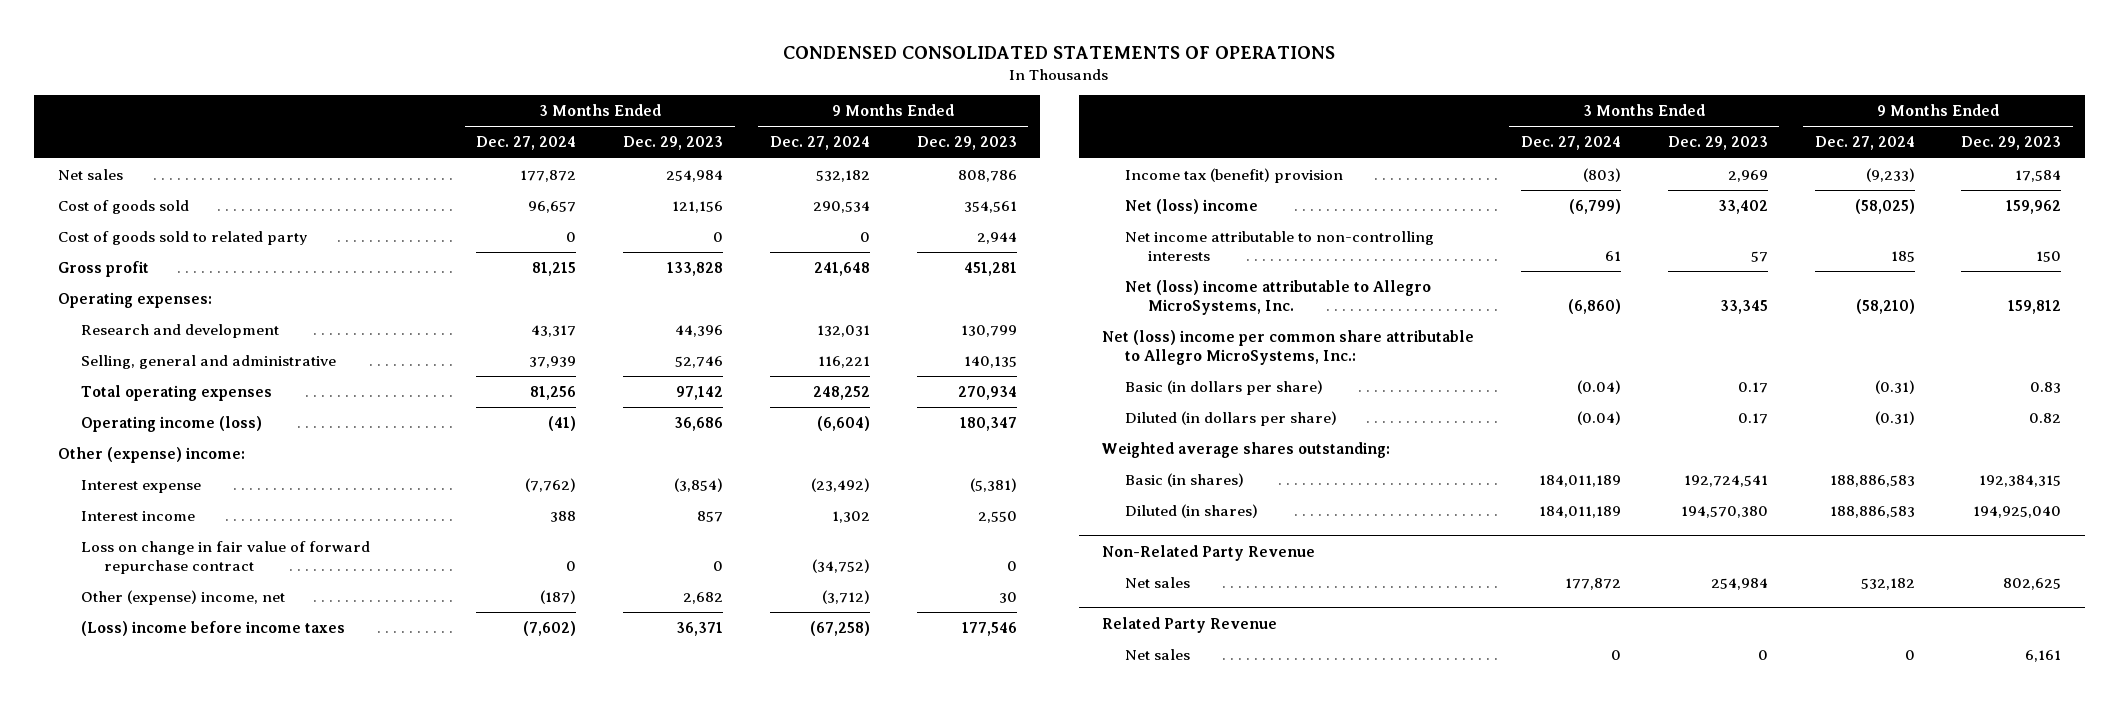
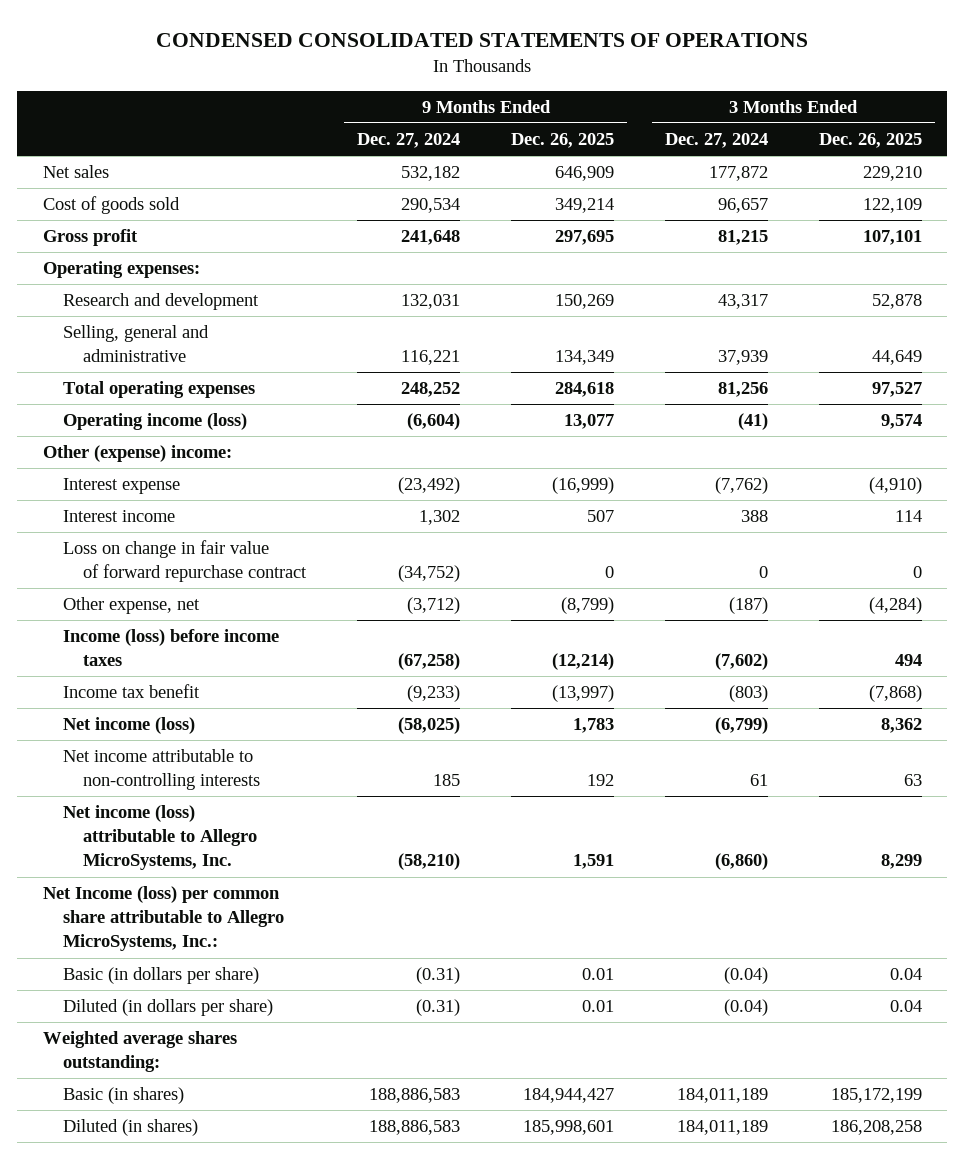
- | 3 Months Ended Dec. 27, 2024 | 3 Months Ended Dec. 29, 2023 | 9 Months Ended Dec. 27, 2024 | 9 Months Ended Dec. 29, 2023
+ | 9 Months Ended Dec. 27, 2024 | 9 Months Ended Dec. 26, 2025 | 3 Months Ended Dec. 27, 2024 | 3 Months Ended Dec. 26, 2025
- Cost of goods sold to related party | 0 | 0 | 0 | 2,944
- Other (expense) income, net | (187) | 2,682 | (3,712) | 30
- (Loss) income before income taxes | (7,602) | 36,371 | (67,258) | 177,546
- Income tax (benefit) provision | (803) | 2,969 | (9,233) | 17,584
- Net (loss) income | (6,799) | 33,402 | (58,025) | 159,962
+ Other expense, net | (3,712) | (8,799) | (187) | (4,284)
+ Income (loss) before income taxes | (67,258) | (12,214) | (7,602) | 494
+ Income tax benefit | (9,233) | (13,997) | (803) | (7,868)
+ Net income (loss) | (58,025) | 1,783 | (6,799) | 8,362
- Net (loss) income attributable to Allegro MicroSystems, Inc. | (6,860) | 33,345 | (58,210) | 159,812
- Net (loss) income per common share attributable to Allegro MicroSystems, Inc.:
+ Net income (loss) attributable to Allegro MicroSystems, Inc. | (58,210) | 1,591 | (6,860) | 8,299
+ Net Income (loss) per common share attributable to Allegro MicroSystems, Inc.:
- Non-Related Party Revenue
- Net sales | 177,872 | 254,984 | 532,182 | 802,625
- Related Party Revenue
- Net sales | 0 | 0 | 0 | 6,161

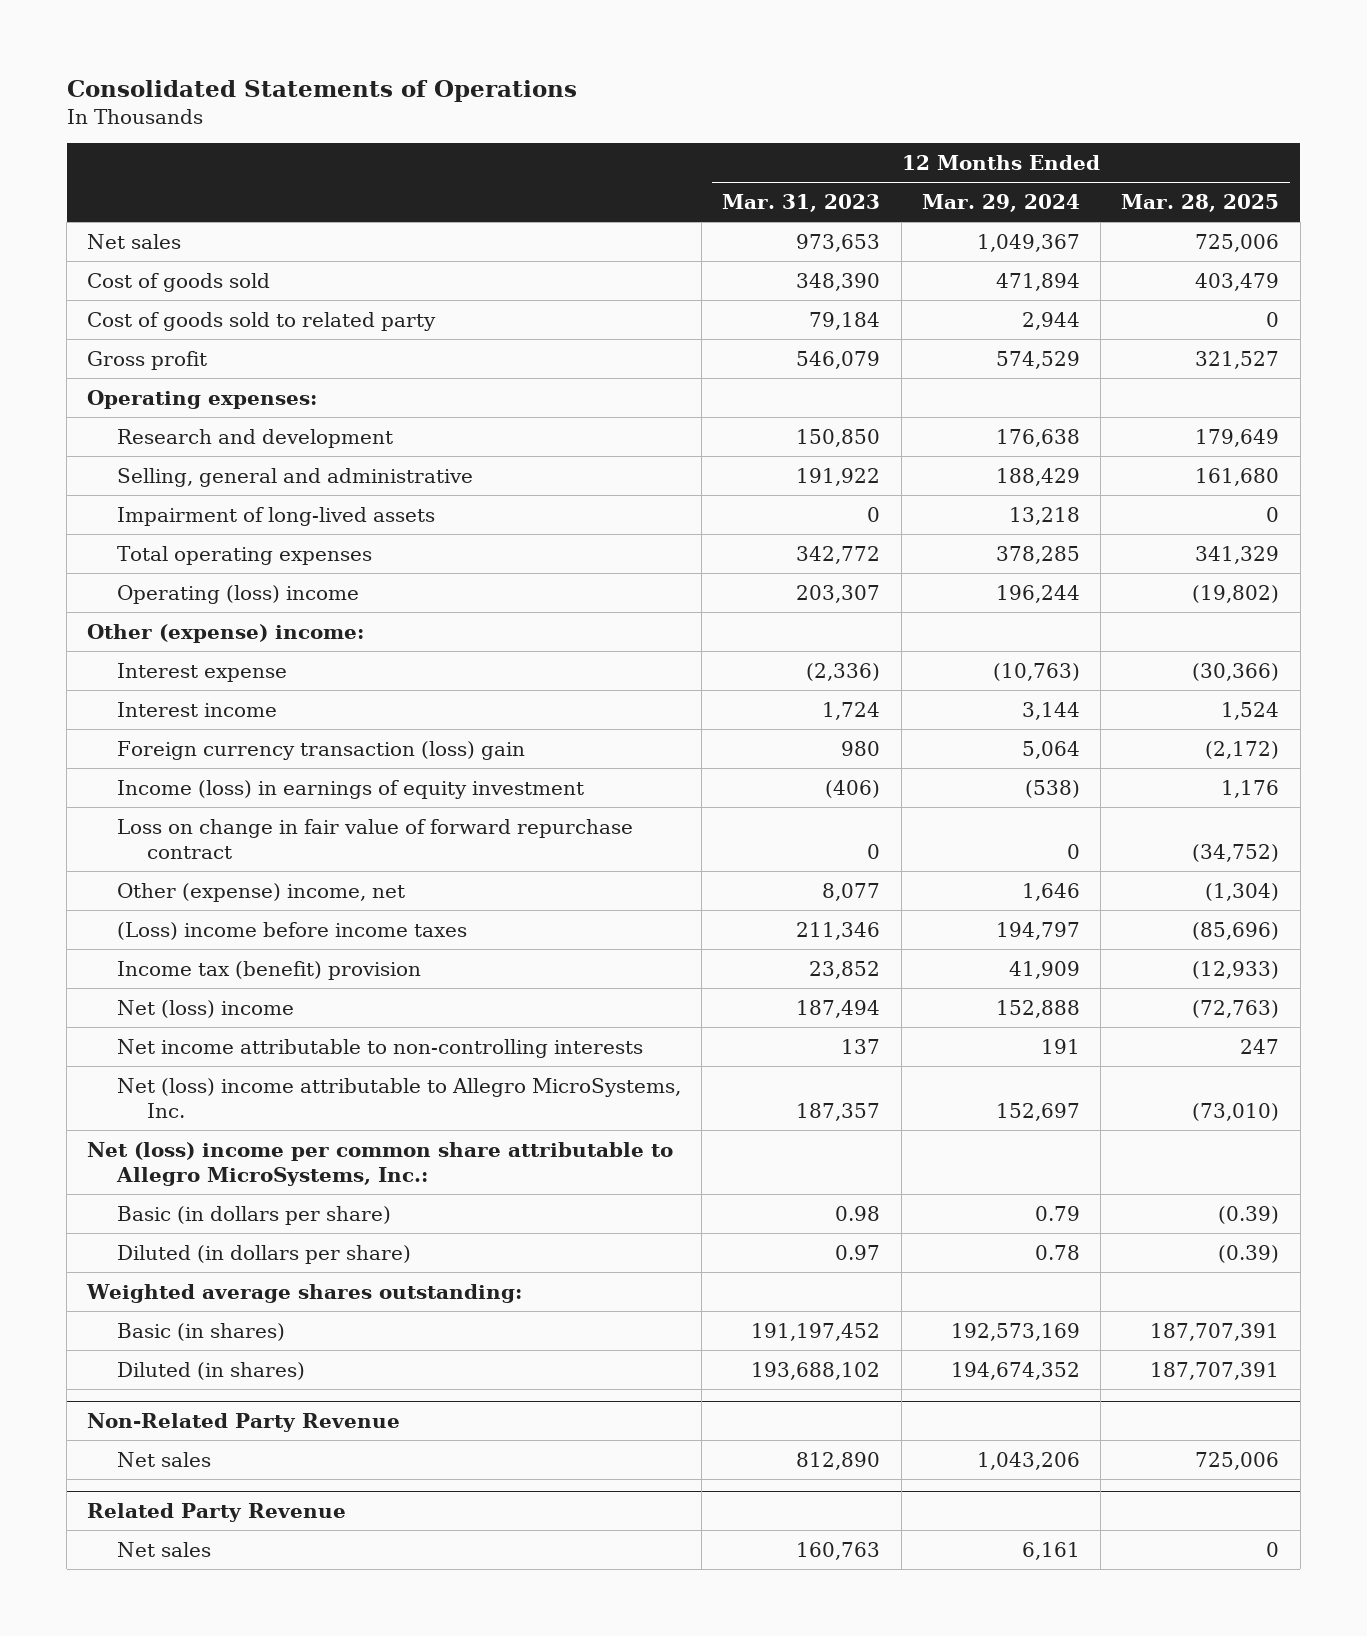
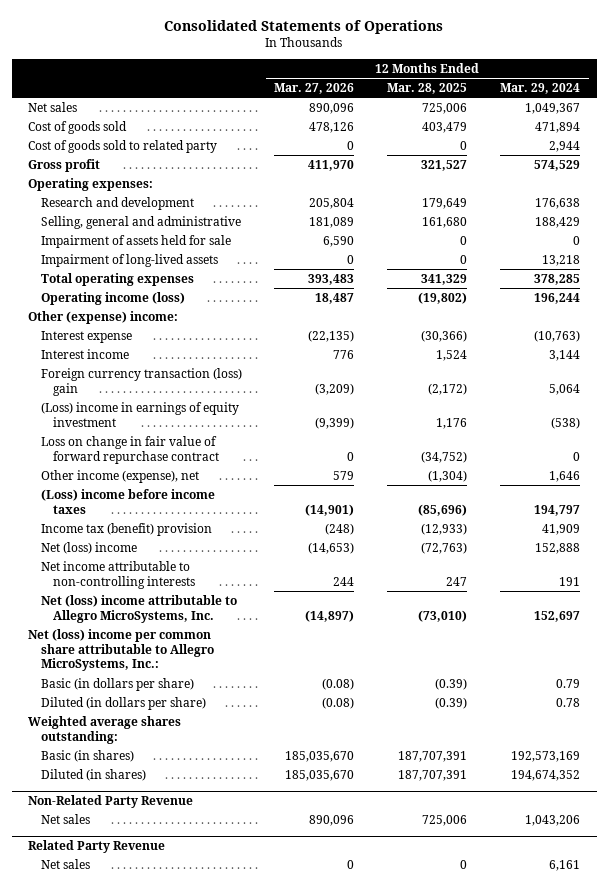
- | 12 Months Ended Mar. 31, 2023 | 12 Months Ended Mar. 29, 2024 | 12 Months Ended Mar. 28, 2025
+ | 12 Months Ended Mar. 27, 2026 | 12 Months Ended Mar. 28, 2025 | 12 Months Ended Mar. 29, 2024
+ Impairment of assets held for sale | 6,590 | 0 | 0
- Operating (loss) income | 203,307 | 196,244 | (19,802)
+ Operating income (loss) | 18,487 | (19,802) | 196,244
- Income (loss) in earnings of equity investment | (406) | (538) | 1,176
+ (Loss) income in earnings of equity investment | (9,399) | 1,176 | (538)
- Other (expense) income, net | 8,077 | 1,646 | (1,304)
+ Other income (expense), net | 579 | (1,304) | 1,646

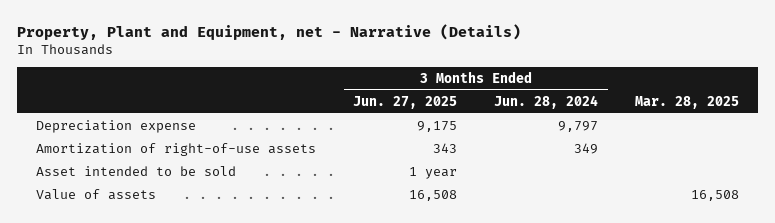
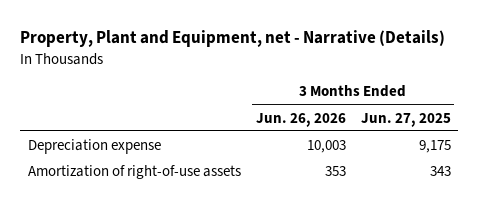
- | 3 Months Ended Jun. 27, 2025 | 3 Months Ended Jun. 28, 2024 | Mar. 28, 2025
+ | 3 Months Ended Jun. 26, 2026 | 3 Months Ended Jun. 27, 2025
- Asset intended to be sold | 1 year | |
- Value of assets | 16,508 | | 16,508

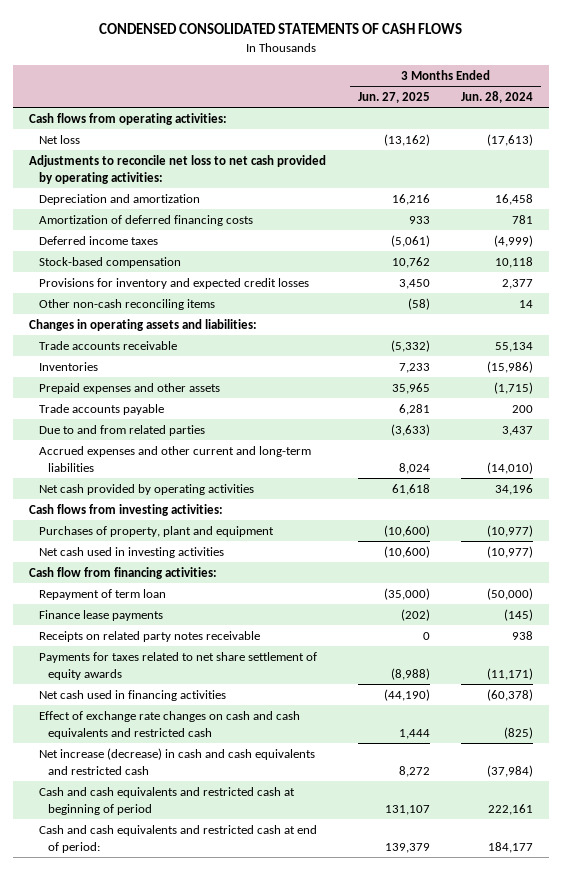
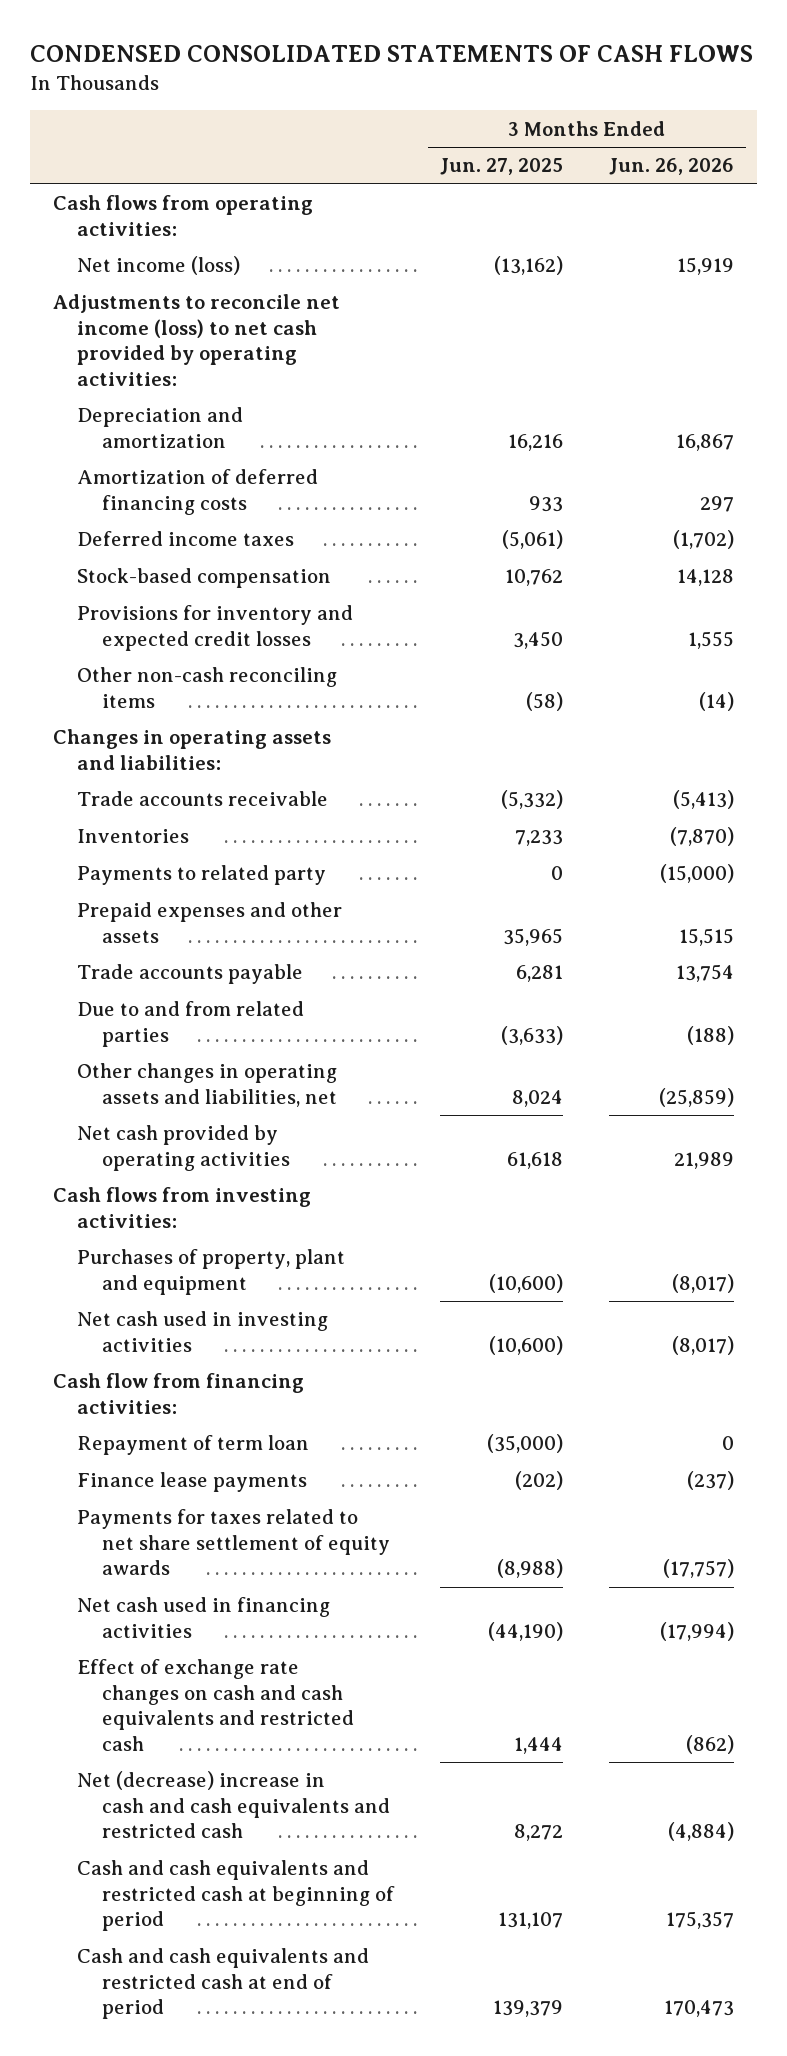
- | 3 Months Ended Jun. 27, 2025 | 3 Months Ended Jun. 28, 2024
+ | 3 Months Ended Jun. 27, 2025 | 3 Months Ended Jun. 26, 2026
- Net loss | (13,162) | (17,613)
- Adjustments to reconcile net loss to net cash provided by operating activities:
+ Net income (loss) | (13,162) | 15,919
+ Adjustments to reconcile net income (loss) to net cash provided by operating activities:
+ Payments to related party | 0 | (15,000)
- Accrued expenses and other current and long-term liabilities | 8,024 | (14,010)
+ Other changes in operating assets and liabilities, net | 8,024 | (25,859)
- Receipts on related party notes receivable | 0 | 938
- Net increase (decrease) in cash and cash equivalents and restricted cash | 8,272 | (37,984)
+ Net (decrease) increase in cash and cash equivalents and restricted cash | 8,272 | (4,884)
- Cash and cash equivalents and restricted cash at end of period: | 139,379 | 184,177
+ Cash and cash equivalents and restricted cash at end of period | 139,379 | 170,473

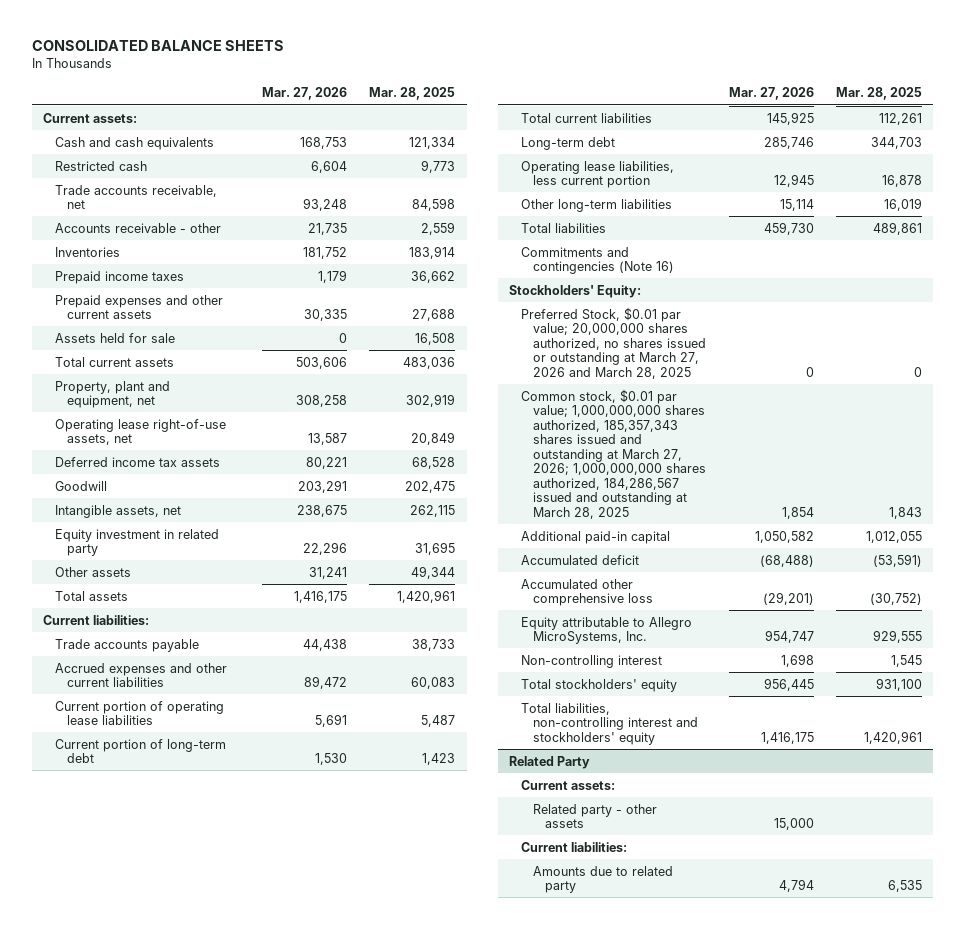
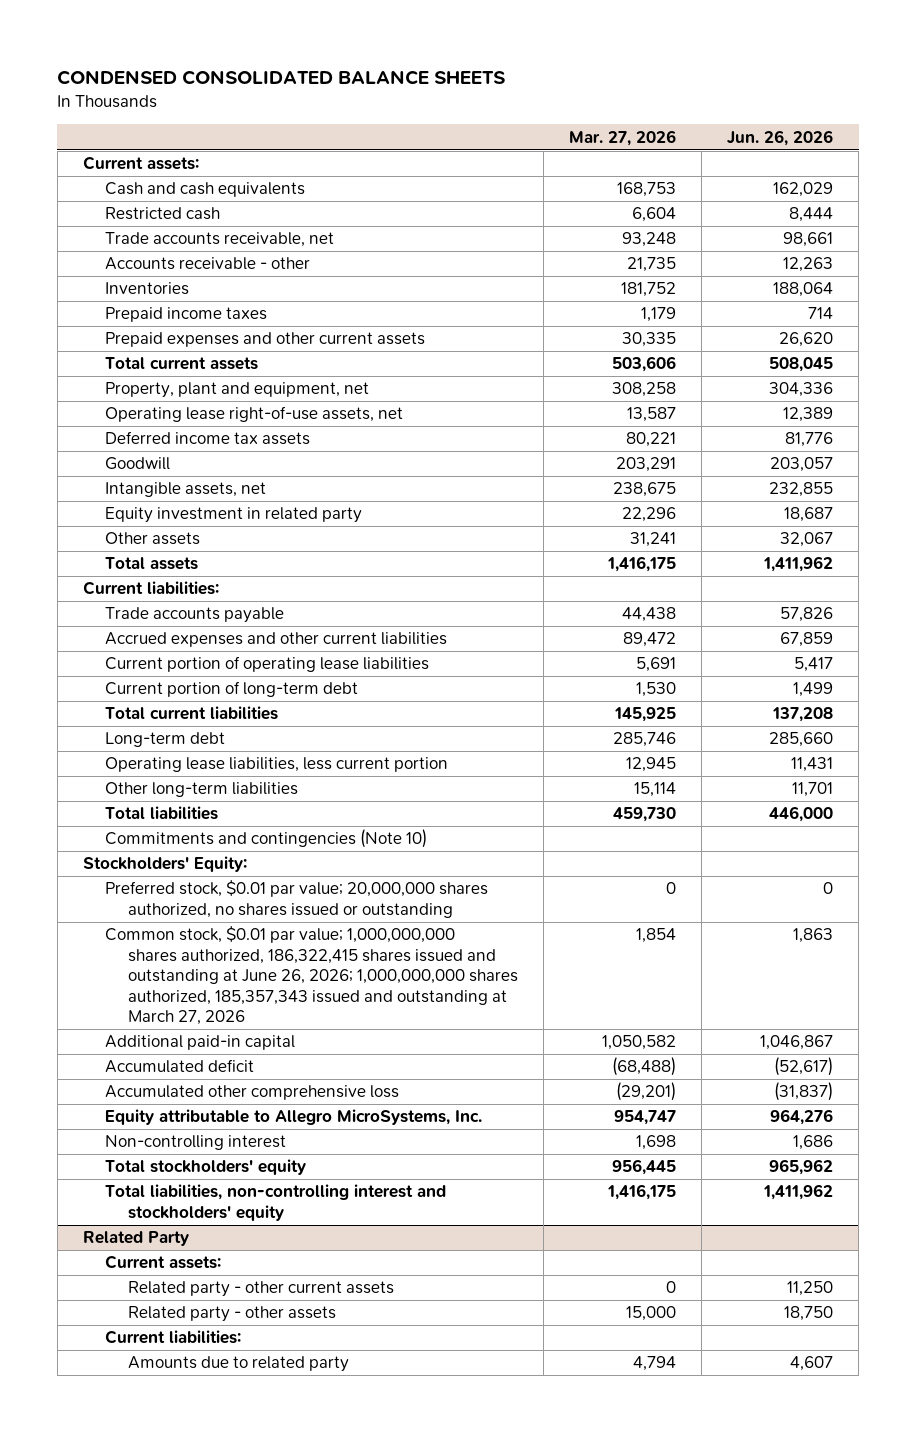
- CONSOLIDATED BALANCE SHEETS
+ CONDENSED CONSOLIDATED BALANCE SHEETS
- | Mar. 27, 2026 | Mar. 28, 2025
+ | Mar. 27, 2026 | Jun. 26, 2026
- Assets held for sale | 0 | 16,508
- Commitments and contingencies (Note 16)
+ Commitments and contingencies (Note 10)
- Preferred Stock, $0.01 par value; 20,000,000 shares authorized, no shares issued or outstanding at March 27, 2026 and March 28, 2025 | 0 | 0
- Common stock, $0.01 par value; 1,000,000,000 shares authorized, 185,357,343 shares issued and outstanding at March 27, 2026; 1,000,000,000 shares authorized, 184,286,567 issued and outstanding at March 28, 2025 | 1,854 | 1,843
+ Preferred stock, $0.01 par value; 20,000,000 shares authorized, no shares issued or outstanding | 0 | 0
+ Common stock, $0.01 par value; 1,000,000,000 shares authorized, 186,322,415 shares issued and outstanding at June 26, 2026; 1,000,000,000 shares authorized, 185,357,343 issued and outstanding at March 27, 2026 | 1,854 | 1,863
@ Related Party
+ Related party - other current assets | 0 | 11,250

